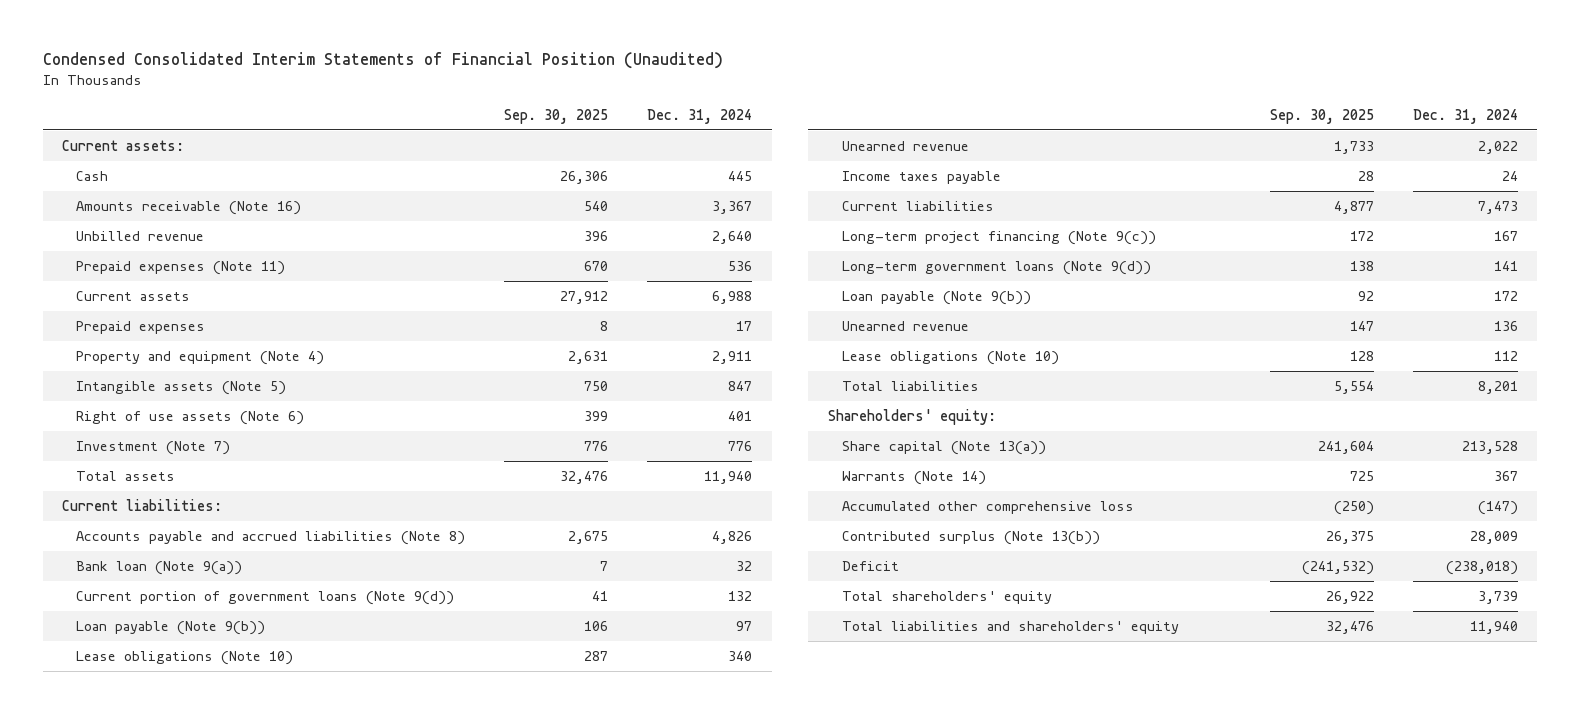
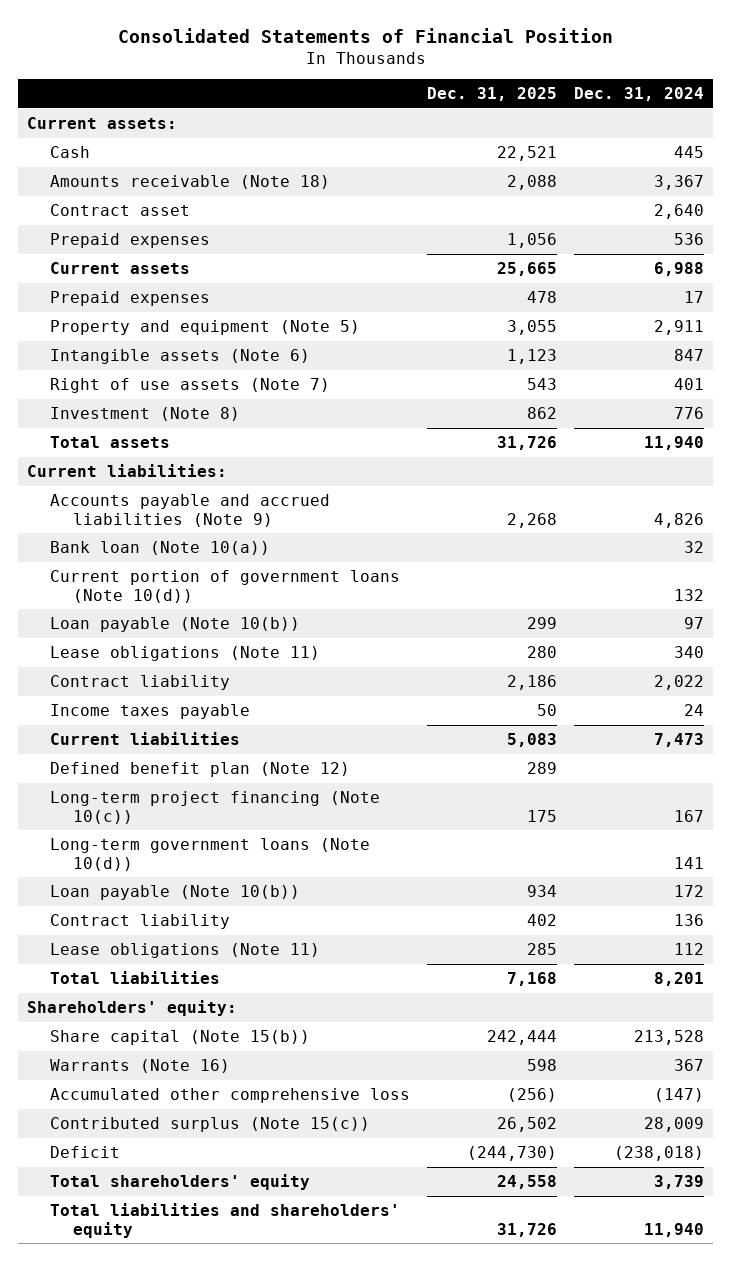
- Condensed Consolidated Interim Statements of Financial Position (Unaudited)
+ Consolidated Statements of Financial Position
- | Sep. 30, 2025 | Dec. 31, 2024
+ | Dec. 31, 2025 | Dec. 31, 2024
- Amounts receivable (Note 16) | 540 | 3,367
- Unbilled revenue | 396 | 2,640
- Prepaid expenses (Note 11) | 670 | 536
+ Amounts receivable (Note 18) | 2,088 | 3,367
+ Contract asset | | 2,640
+ Prepaid expenses | 1,056 | 536
- Property and equipment (Note 4) | 2,631 | 2,911
- Intangible assets (Note 5) | 750 | 847
- Right of use assets (Note 6) | 399 | 401
- Investment (Note 7) | 776 | 776
+ Property and equipment (Note 5) | 3,055 | 2,911
+ Intangible assets (Note 6) | 1,123 | 847
+ Right of use assets (Note 7) | 543 | 401
+ Investment (Note 8) | 862 | 776
- Accounts payable and accrued liabilities (Note 8) | 2,675 | 4,826
- Bank loan (Note 9(a)) | 7 | 32
- Current portion of government loans (Note 9(d)) | 41 | 132
- Loan payable (Note 9(b)) | 106 | 97
- Lease obligations (Note 10) | 287 | 340
- Unearned revenue | 1,733 | 2,022
+ Accounts payable and accrued liabilities (Note 9) | 2,268 | 4,826
+ Bank loan (Note 10(a)) | | 32
+ Current portion of government loans (Note 10(d)) | | 132
+ Loan payable (Note 10(b)) | 299 | 97
+ Lease obligations (Note 11) | 280 | 340
+ Contract liability | 2,186 | 2,022
- Long-term project financing (Note 9(c)) | 172 | 167
- Long-term government loans (Note 9(d)) | 138 | 141
- Loan payable (Note 9(b)) | 92 | 172
- Unearned revenue | 147 | 136
- Lease obligations (Note 10) | 128 | 112
+ Defined benefit plan (Note 12) | 289 |
+ Long-term project financing (Note 10(c)) | 175 | 167
+ Long-term government loans (Note 10(d)) | | 141
+ Loan payable (Note 10(b)) | 934 | 172
+ Contract liability | 402 | 136
+ Lease obligations (Note 11) | 285 | 112
- Share capital (Note 13(a)) | 241,604 | 213,528
- Warrants (Note 14) | 725 | 367
+ Share capital (Note 15(b)) | 242,444 | 213,528
+ Warrants (Note 16) | 598 | 367
- Contributed surplus (Note 13(b)) | 26,375 | 28,009
+ Contributed surplus (Note 15(c)) | 26,502 | 28,009

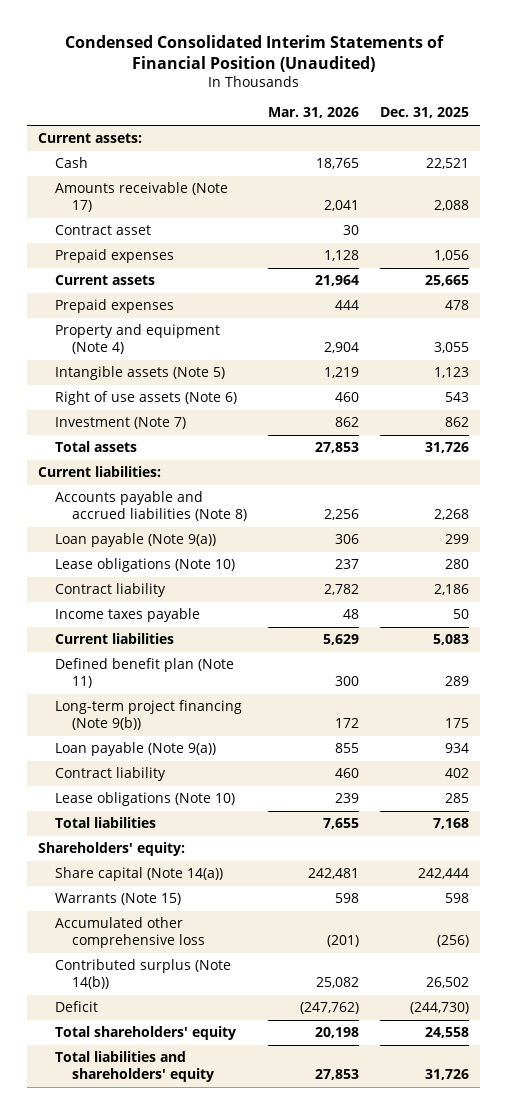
- Consolidated Statements of Financial Position
+ Condensed Consolidated Interim Statements of Financial Position (Unaudited)
- | Dec. 31, 2025 | Dec. 31, 2024
+ | Mar. 31, 2026 | Dec. 31, 2025
- Amounts receivable (Note 18) | 2,088 | 3,367
+ Amounts receivable (Note 17) | 2,041 | 2,088
- Property and equipment (Note 5) | 3,055 | 2,911
- Intangible assets (Note 6) | 1,123 | 847
- Right of use assets (Note 7) | 543 | 401
- Investment (Note 8) | 862 | 776
+ Property and equipment (Note 4) | 2,904 | 3,055
+ Intangible assets (Note 5) | 1,219 | 1,123
+ Right of use assets (Note 6) | 460 | 543
+ Investment (Note 7) | 862 | 862
- Accounts payable and accrued liabilities (Note 9) | 2,268 | 4,826
- Bank loan (Note 10(a)) | | 32
- Current portion of government loans (Note 10(d)) | | 132
- Loan payable (Note 10(b)) | 299 | 97
- Lease obligations (Note 11) | 280 | 340
+ Accounts payable and accrued liabilities (Note 8) | 2,256 | 2,268
+ Loan payable (Note 9(a)) | 306 | 299
+ Lease obligations (Note 10) | 237 | 280
- Defined benefit plan (Note 12) | 289 |
- Long-term project financing (Note 10(c)) | 175 | 167
- Long-term government loans (Note 10(d)) | | 141
- Loan payable (Note 10(b)) | 934 | 172
+ Defined benefit plan (Note 11) | 300 | 289
+ Long-term project financing (Note 9(b)) | 172 | 175
+ Loan payable (Note 9(a)) | 855 | 934
- Lease obligations (Note 11) | 285 | 112
+ Lease obligations (Note 10) | 239 | 285
- Share capital (Note 15(b)) | 242,444 | 213,528
- Warrants (Note 16) | 598 | 367
+ Share capital (Note 14(a)) | 242,481 | 242,444
+ Warrants (Note 15) | 598 | 598
- Contributed surplus (Note 15(c)) | 26,502 | 28,009
+ Contributed surplus (Note 14(b)) | 25,082 | 26,502

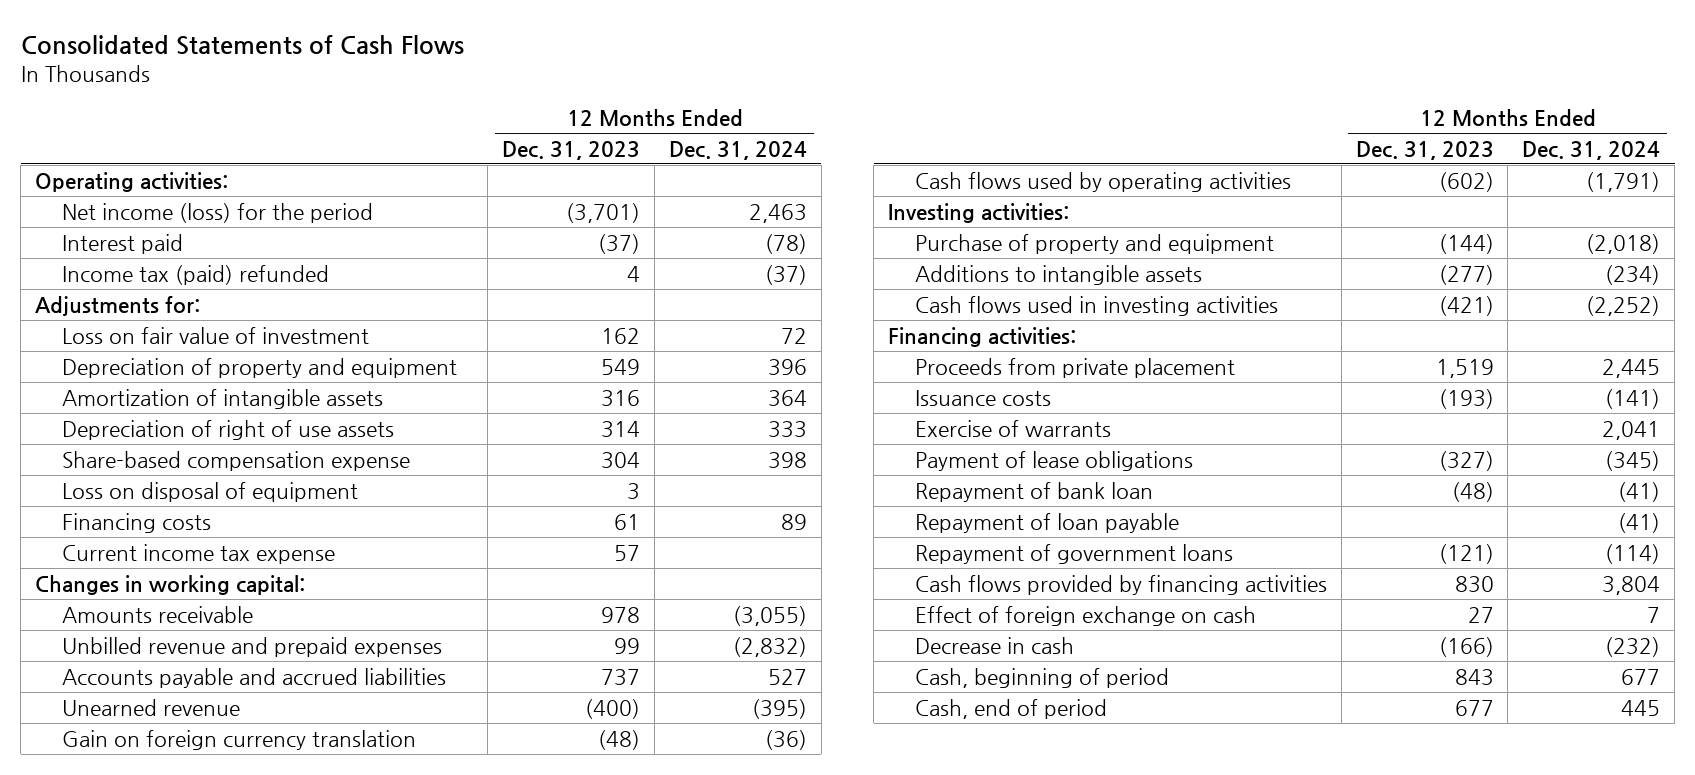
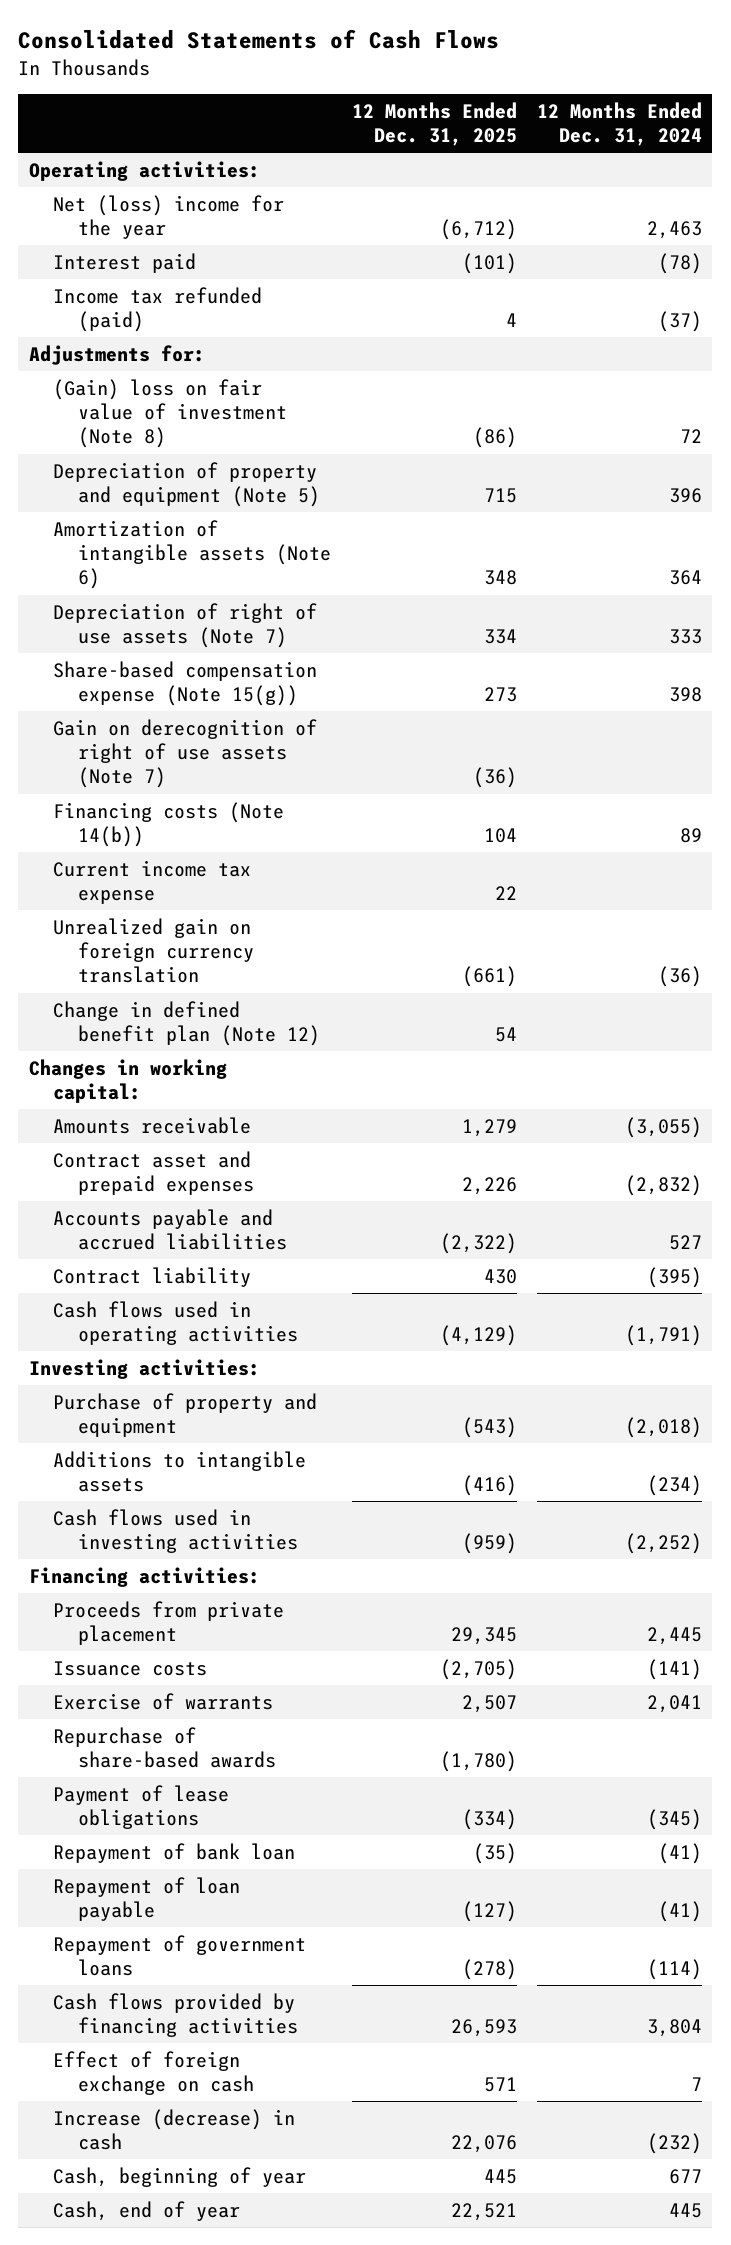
- | 12 Months Ended Dec. 31, 2023 | 12 Months Ended Dec. 31, 2024
+ | 12 Months Ended Dec. 31, 2025 | 12 Months Ended Dec. 31, 2024
- Net income (loss) for the period | (3,701) | 2,463
+ Net (loss) income for the year | (6,712) | 2,463
- Income tax (paid) refunded | 4 | (37)
+ Income tax refunded (paid) | 4 | (37)
- Loss on fair value of investment | 162 | 72
- Depreciation of property and equipment | 549 | 396
- Amortization of intangible assets | 316 | 364
- Depreciation of right of use assets | 314 | 333
- Share-based compensation expense | 304 | 398
- Loss on disposal of equipment | 3 |
- Financing costs | 61 | 89
+ (Gain) loss on fair value of investment (Note 8) | (86) | 72
+ Depreciation of property and equipment (Note 5) | 715 | 396
+ Amortization of intangible assets (Note 6) | 348 | 364
+ Depreciation of right of use assets (Note 7) | 334 | 333
+ Share-based compensation expense (Note 15(g)) | 273 | 398
+ Gain on derecognition of right of use assets (Note 7) | (36) |
+ Financing costs (Note 14(b)) | 104 | 89
+ Unrealized gain on foreign currency translation | (661) | (36)
+ Change in defined benefit plan (Note 12) | 54 |
- Unbilled revenue and prepaid expenses | 99 | (2,832)
+ Contract asset and prepaid expenses | 2,226 | (2,832)
- Unearned revenue | (400) | (395)
- Gain on foreign currency translation | (48) | (36)
- Cash flows used by operating activities | (602) | (1,791)
+ Contract liability | 430 | (395)
+ Cash flows used in operating activities | (4,129) | (1,791)
+ Repurchase of share-based awards | (1,780) |
- Decrease in cash | (166) | (232)
- Cash, beginning of period | 843 | 677
- Cash, end of period | 677 | 445
+ Increase (decrease) in cash | 22,076 | (232)
+ Cash, beginning of year | 445 | 677
+ Cash, end of year | 22,521 | 445

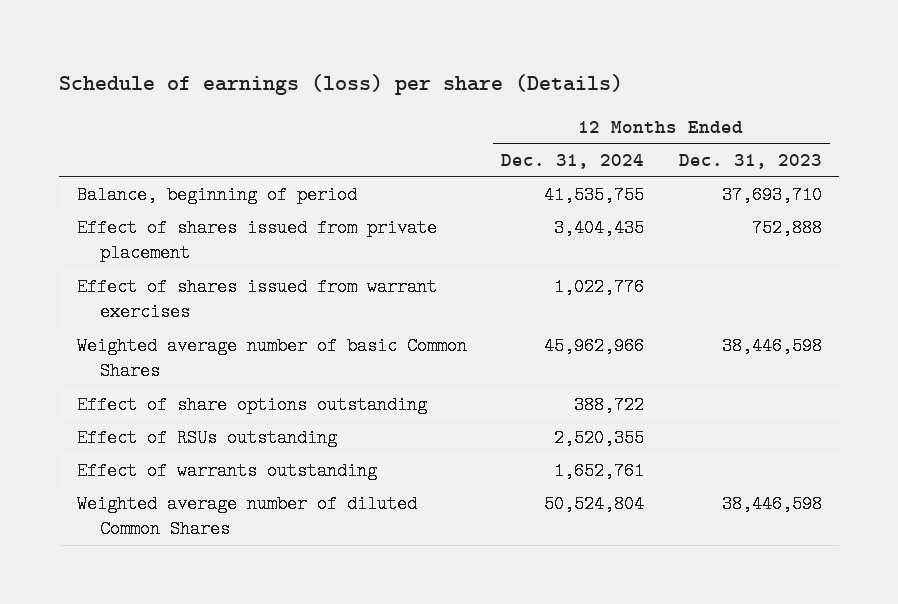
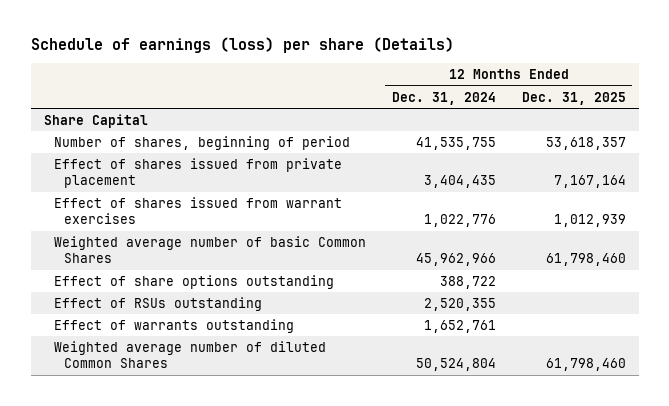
- | 12 Months Ended Dec. 31, 2024 | 12 Months Ended Dec. 31, 2023
+ | 12 Months Ended Dec. 31, 2024 | 12 Months Ended Dec. 31, 2025
- Balance, beginning of period | 41,535,755 | 37,693,710
+ Share Capital
+ Number of shares, beginning of period | 41,535,755 | 53,618,357

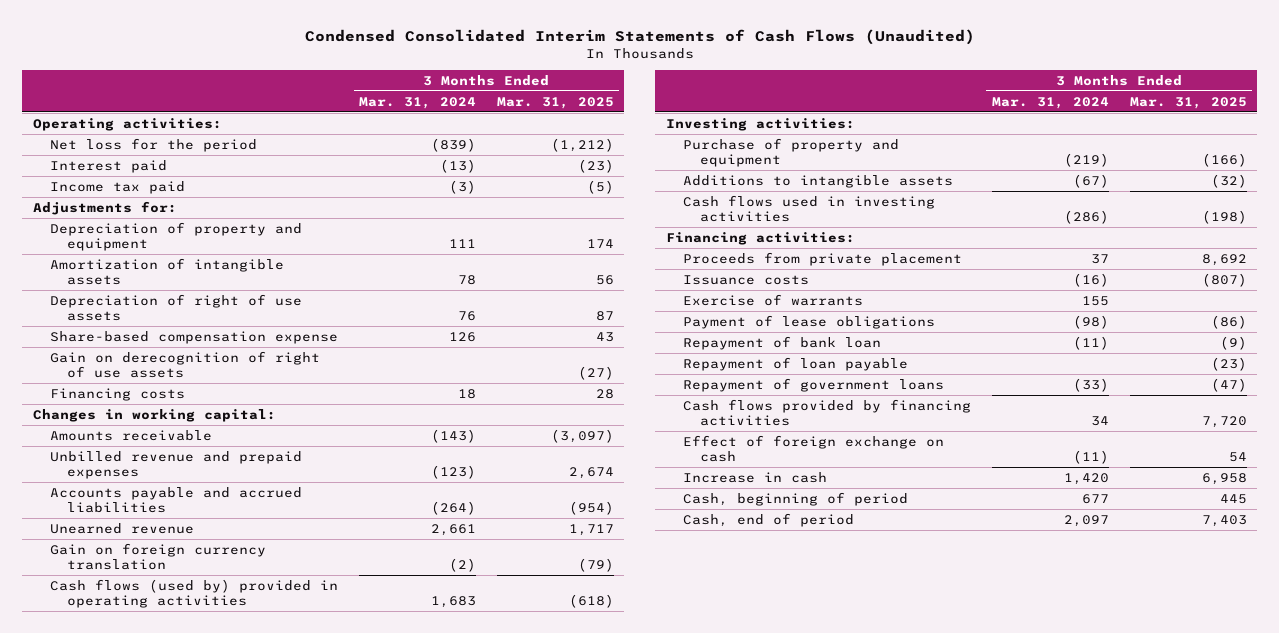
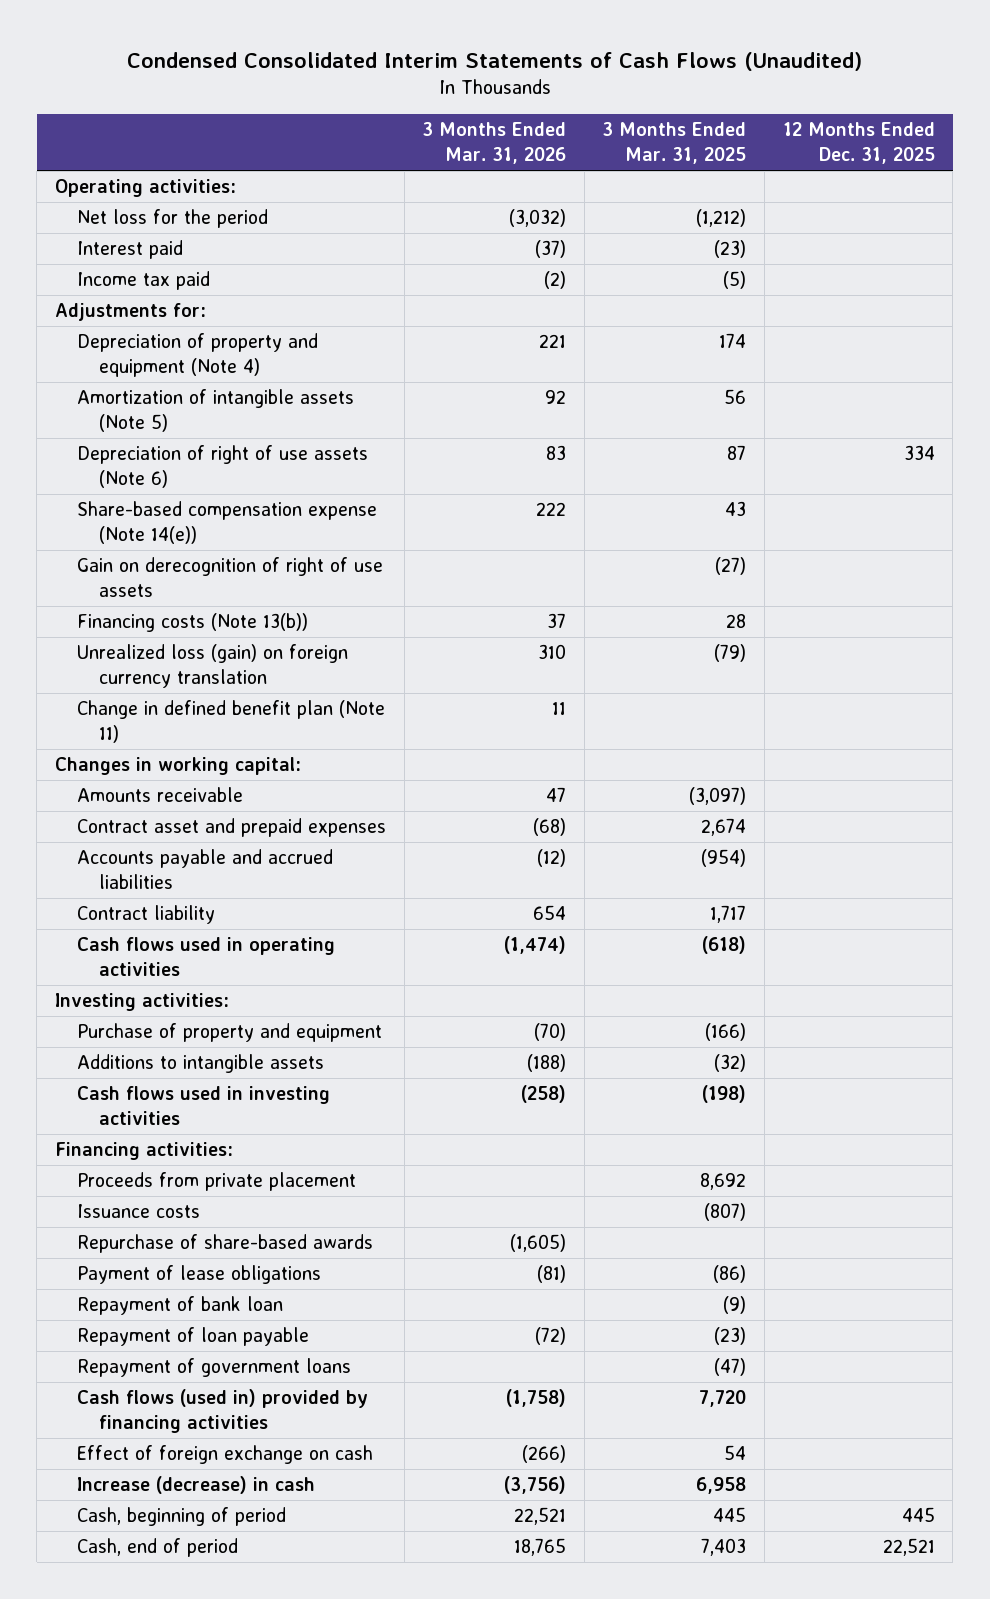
- | 3 Months Ended Mar. 31, 2024 | 3 Months Ended Mar. 31, 2025
+ | 3 Months Ended Mar. 31, 2026 | 3 Months Ended Mar. 31, 2025 | 12 Months Ended Dec. 31, 2025
- Depreciation of property and equipment | 111 | 174
- Amortization of intangible assets | 78 | 56
- Depreciation of right of use assets | 76 | 87
- Share-based compensation expense | 126 | 43
+ Depreciation of property and equipment (Note 4) | 221 | 174 |
+ Amortization of intangible assets (Note 5) | 92 | 56 |
+ Depreciation of right of use assets (Note 6) | 83 | 87 | 334
+ Share-based compensation expense (Note 14(e)) | 222 | 43 |
- Financing costs | 18 | 28
+ Financing costs (Note 13(b)) | 37 | 28 |
+ Unrealized loss (gain) on foreign currency translation | 310 | (79) |
+ Change in defined benefit plan (Note 11) | 11 | |
- Unbilled revenue and prepaid expenses | (123) | 2,674
+ Contract asset and prepaid expenses | (68) | 2,674 |
- Unearned revenue | 2,661 | 1,717
- Gain on foreign currency translation | (2) | (79)
- Cash flows (used by) provided in operating activities | 1,683 | (618)
+ Contract liability | 654 | 1,717 |
+ Cash flows used in operating activities | (1,474) | (618) |
- Exercise of warrants | 155 |
+ Repurchase of share-based awards | (1,605) | |
- Cash flows provided by financing activities | 34 | 7,720
+ Cash flows (used in) provided by financing activities | (1,758) | 7,720 |
- Increase in cash | 1,420 | 6,958
+ Increase (decrease) in cash | (3,756) | 6,958 |

